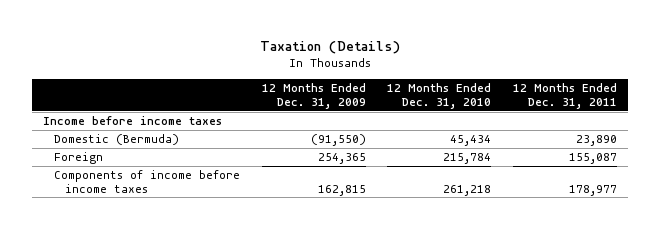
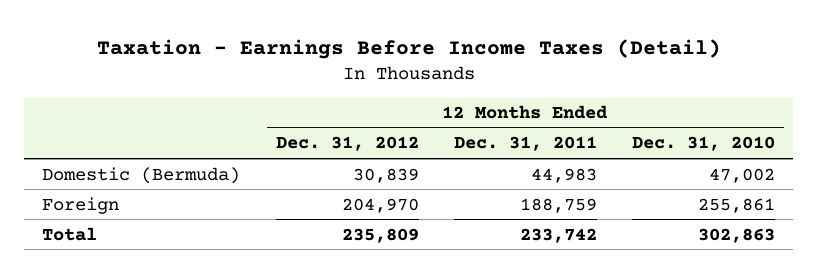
- Taxation (Details)
+ Taxation - Earnings Before Income Taxes (Detail)
- | 12 Months Ended Dec. 31, 2009 | 12 Months Ended Dec. 31, 2010 | 12 Months Ended Dec. 31, 2011
+ | 12 Months Ended Dec. 31, 2012 | 12 Months Ended Dec. 31, 2011 | 12 Months Ended Dec. 31, 2010
- Income before income taxes
- Domestic (Bermuda) | (91,550) | 45,434 | 23,890
- Foreign | 254,365 | 215,784 | 155,087
- Components of income before income taxes | 162,815 | 261,218 | 178,977
+ Domestic (Bermuda) | 30,839 | 44,983 | 47,002
+ Foreign | 204,970 | 188,759 | 255,861
+ Total | 235,809 | 233,742 | 302,863

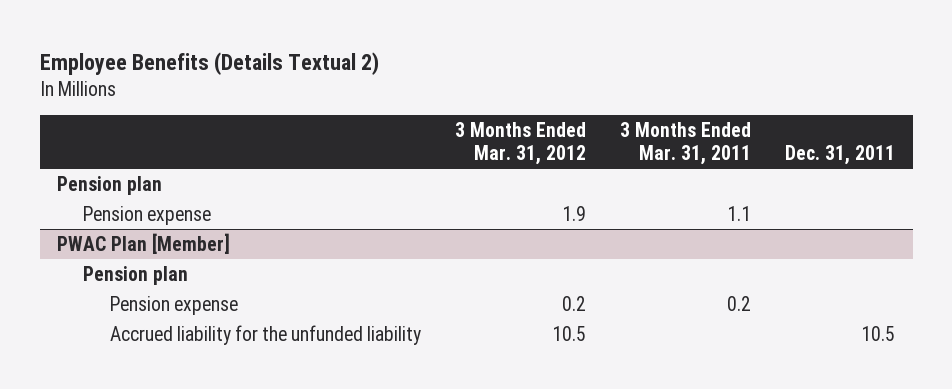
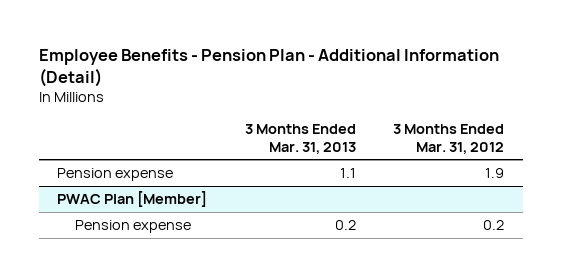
- Employee Benefits (Details Textual 2)
+ Employee Benefits - Pension Plan - Additional Information (Detail)
- | 3 Months Ended Mar. 31, 2012 | 3 Months Ended Mar. 31, 2011 | Dec. 31, 2011
+ | 3 Months Ended Mar. 31, 2013 | 3 Months Ended Mar. 31, 2012
- Pension plan
@ PWAC Plan [Member]
- Pension plan
- Accrued liability for the unfunded liability | 10.5 | | 10.5

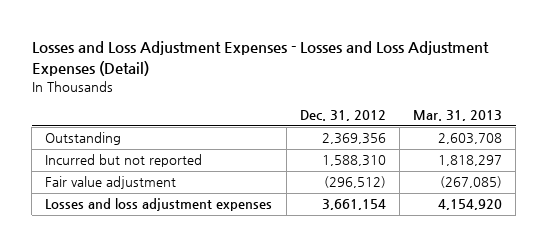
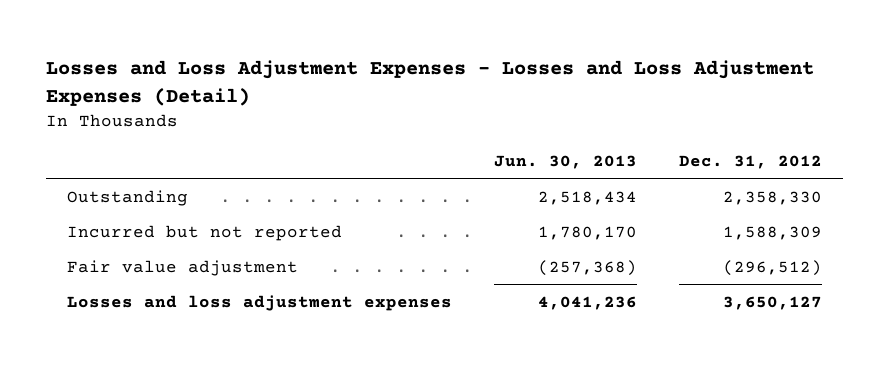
- | Dec. 31, 2012 | Mar. 31, 2013
+ | Jun. 30, 2013 | Dec. 31, 2012
- Outstanding | 2,369,356 | 2,603,708
- Incurred but not reported | 1,588,310 | 1,818,297
+ Outstanding | 2,518,434 | 2,358,330
+ Incurred but not reported | 1,780,170 | 1,588,309
- Losses and loss adjustment expenses | 3,661,154 | 4,154,920
+ Losses and loss adjustment expenses | 4,041,236 | 3,650,127

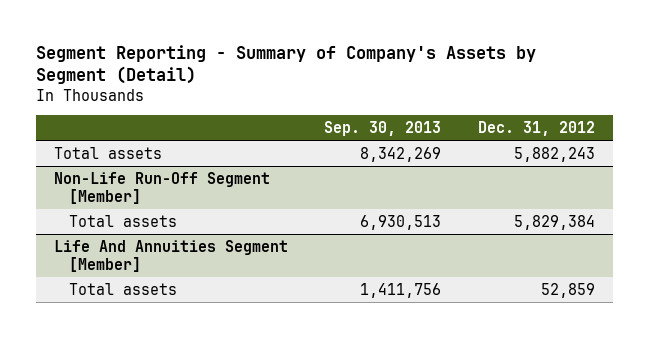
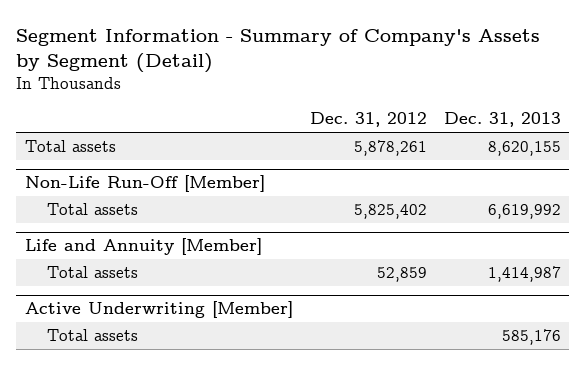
- Segment Reporting - Summary of Company's Assets by Segment (Detail)
+ Segment Information - Summary of Company's Assets by Segment (Detail)
- | Sep. 30, 2013 | Dec. 31, 2012
+ | Dec. 31, 2012 | Dec. 31, 2013
- Total assets | 8,342,269 | 5,882,243
- Non-Life Run-Off Segment [Member]
- Total assets | 6,930,513 | 5,829,384
- Life And Annuities Segment [Member]
+ Total assets | 5,878,261 | 8,620,155
+ Non-Life Run-Off [Member]
+ Total assets | 5,825,402 | 6,619,992
+ Life and Annuity [Member]
+ Active Underwriting [Member]
+ Total assets | | 585,176

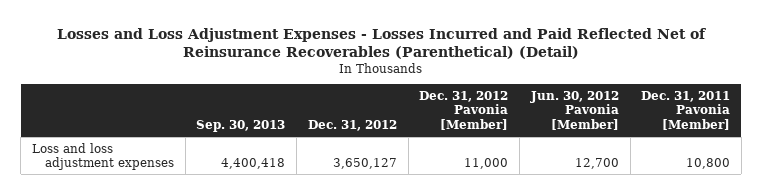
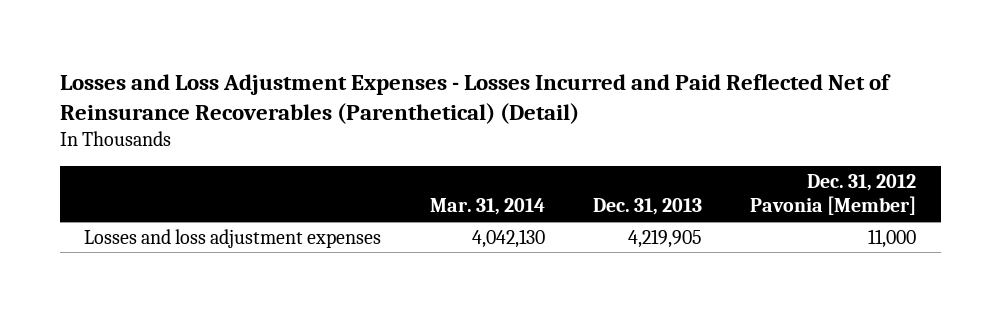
- | Sep. 30, 2013 | Dec. 31, 2012 | Dec. 31, 2012 Pavonia [Member] | Jun. 30, 2012 Pavonia [Member] | Dec. 31, 2011 Pavonia [Member]
+ | Mar. 31, 2014 | Dec. 31, 2013 | Dec. 31, 2012 Pavonia [Member]
- Loss and loss adjustment expenses | 4,400,418 | 3,650,127 | 11,000 | 12,700 | 10,800
+ Losses and loss adjustment expenses | 4,042,130 | 4,219,905 | 11,000

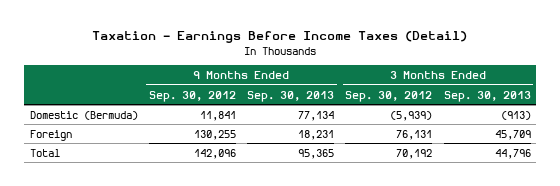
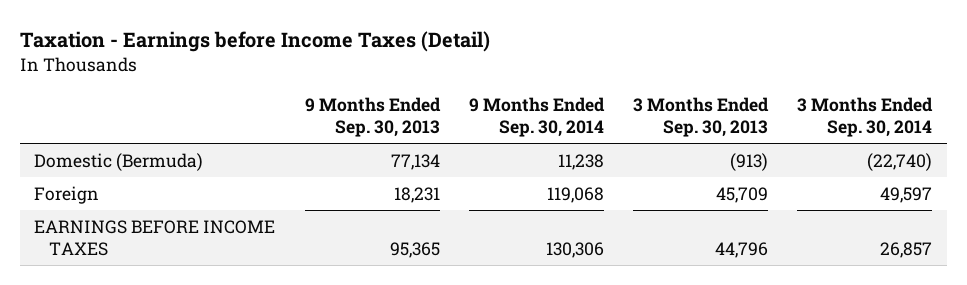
- Taxation - Earnings Before Income Taxes (Detail)
+ Taxation - Earnings before Income Taxes (Detail)
- | 9 Months Ended Sep. 30, 2012 | 9 Months Ended Sep. 30, 2013 | 3 Months Ended Sep. 30, 2012 | 3 Months Ended Sep. 30, 2013
+ | 9 Months Ended Sep. 30, 2013 | 9 Months Ended Sep. 30, 2014 | 3 Months Ended Sep. 30, 2013 | 3 Months Ended Sep. 30, 2014
- Total | 142,096 | 95,365 | 70,192 | 44,796
+ EARNINGS BEFORE INCOME TAXES | 95,365 | 130,306 | 44,796 | 26,857

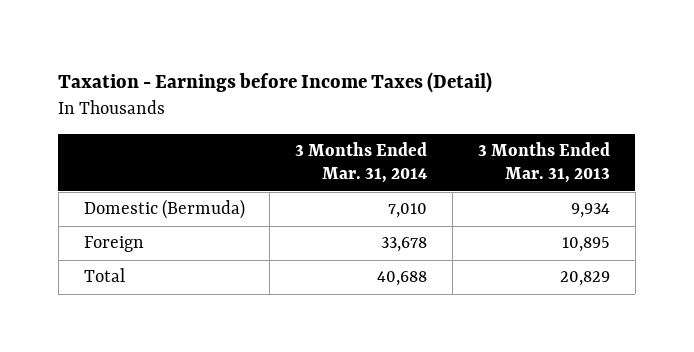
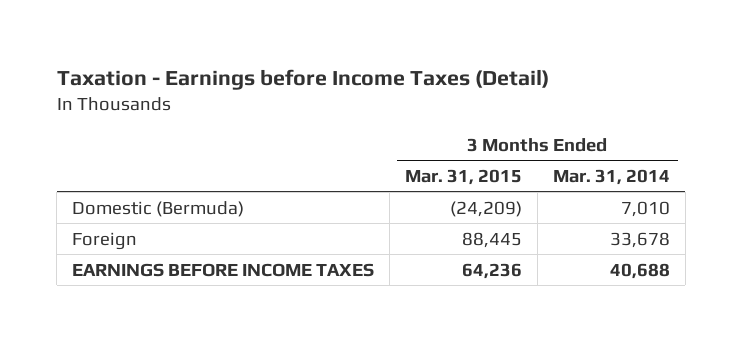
- | 3 Months Ended Mar. 31, 2014 | 3 Months Ended Mar. 31, 2013
+ | 3 Months Ended Mar. 31, 2015 | 3 Months Ended Mar. 31, 2014
- Total | 40,688 | 20,829
+ EARNINGS BEFORE INCOME TAXES | 64,236 | 40,688

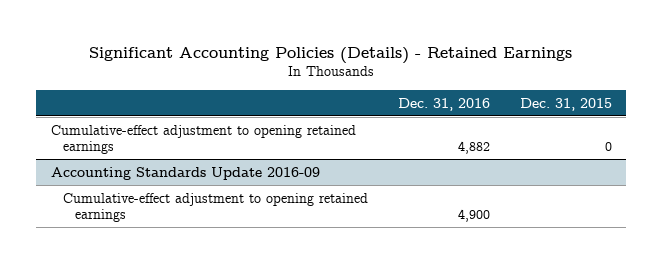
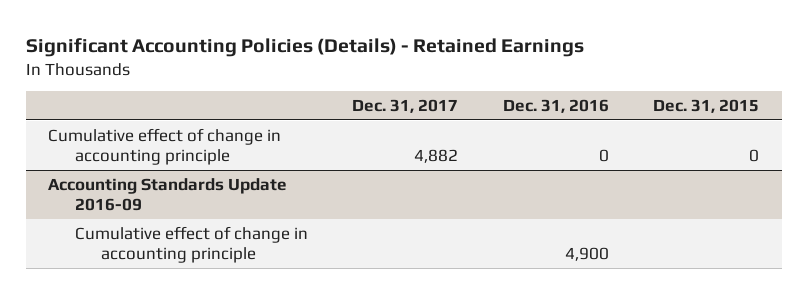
- | Dec. 31, 2016 | Dec. 31, 2015
+ | Dec. 31, 2017 | Dec. 31, 2016 | Dec. 31, 2015
- Cumulative-effect adjustment to opening retained earnings | 4,882 | 0
+ Cumulative effect of change in accounting principle | 4,882 | 0 | 0
@ Accounting Standards Update 2016-09
- Cumulative-effect adjustment to opening retained earnings | 4,900 |
+ Cumulative effect of change in accounting principle | | 4,900 |

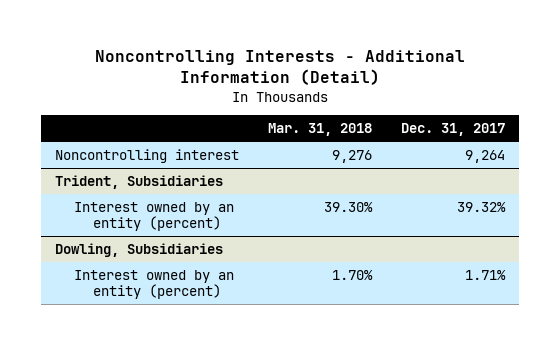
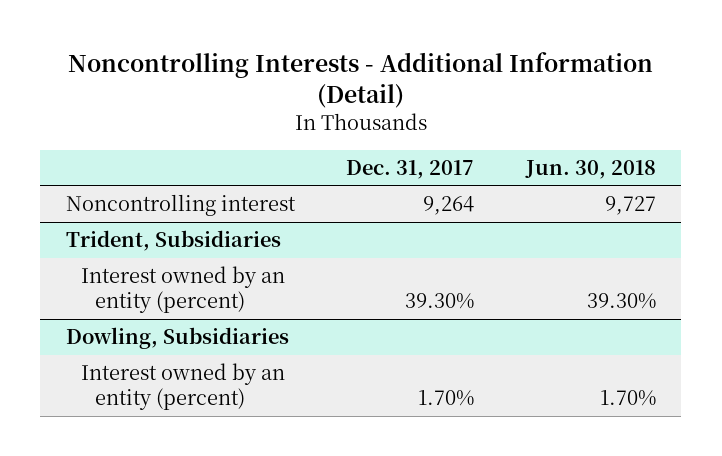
- | Mar. 31, 2018 | Dec. 31, 2017
+ | Dec. 31, 2017 | Jun. 30, 2018
@ Trident, Subsidiaries
- Interest owned by an entity (percent) | 39.30% | 39.32%
+ Interest owned by an entity (percent) | 39.30% | 39.30%
@ Dowling, Subsidiaries
- Interest owned by an entity (percent) | 1.70% | 1.71%
+ Interest owned by an entity (percent) | 1.70% | 1.70%

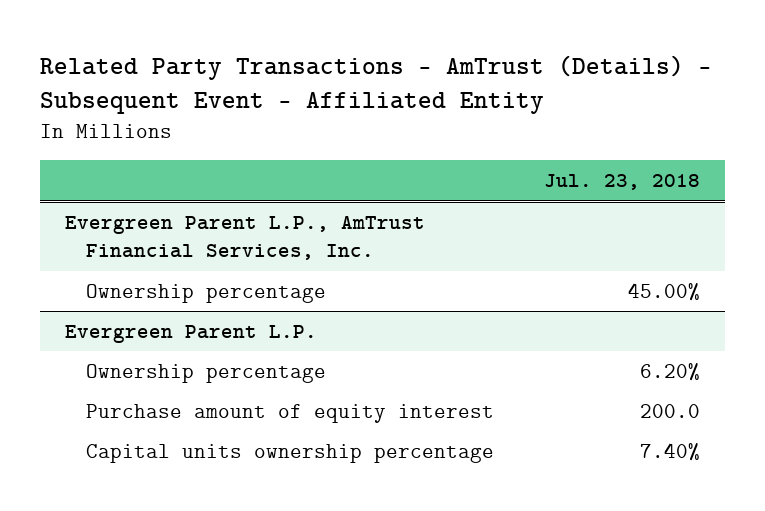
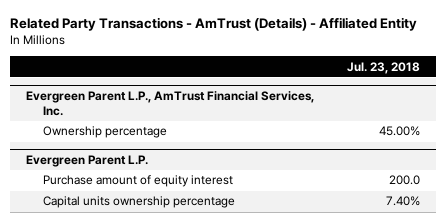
- Related Party Transactions - AmTrust (Details) - Subsequent Event - Affiliated Entity
+ Related Party Transactions - AmTrust (Details) - Affiliated Entity
@ Evergreen Parent L.P.
- Ownership percentage | 6.20%

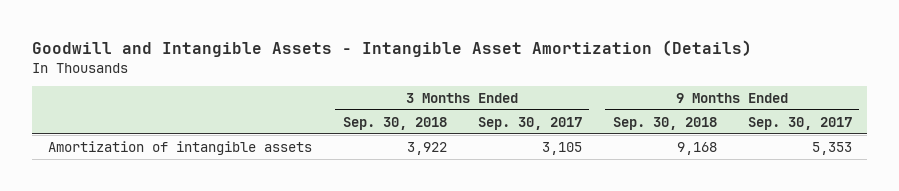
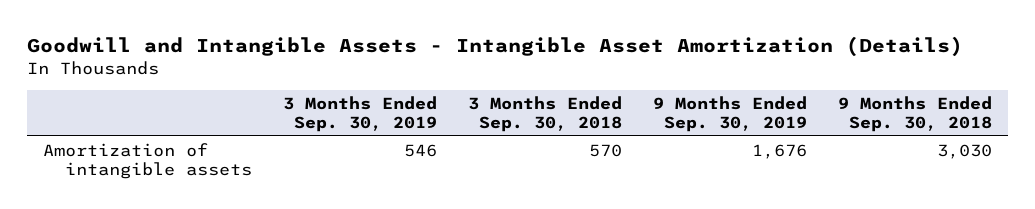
- | 3 Months Ended Sep. 30, 2018 | 3 Months Ended Sep. 30, 2017 | 9 Months Ended Sep. 30, 2018 | 9 Months Ended Sep. 30, 2017
+ | 3 Months Ended Sep. 30, 2019 | 3 Months Ended Sep. 30, 2018 | 9 Months Ended Sep. 30, 2019 | 9 Months Ended Sep. 30, 2018
- Amortization of intangible assets | 3,922 | 3,105 | 9,168 | 5,353
+ Amortization of intangible assets | 546 | 570 | 1,676 | 3,030

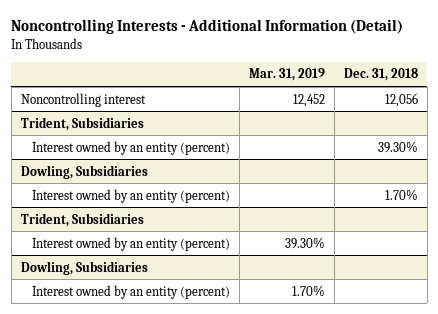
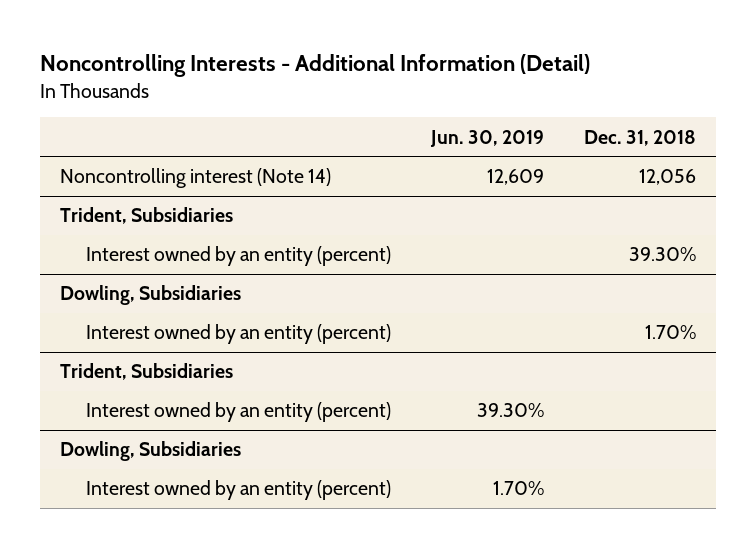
- | Mar. 31, 2019 | Dec. 31, 2018
+ | Jun. 30, 2019 | Dec. 31, 2018
- Noncontrolling interest | 12,452 | 12,056
+ Noncontrolling interest (Note 14) | 12,609 | 12,056

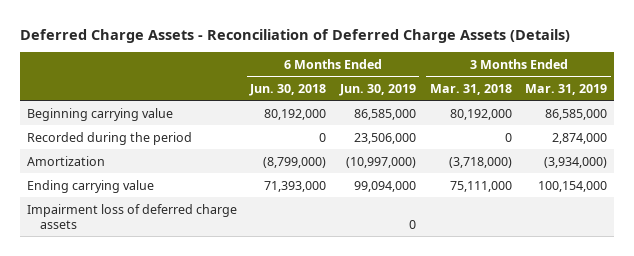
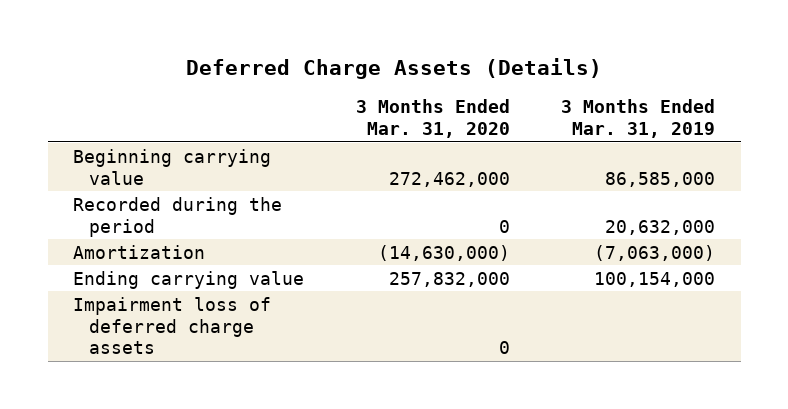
- Deferred Charge Assets - Reconciliation of Deferred Charge Assets (Details)
+ Deferred Charge Assets (Details)
- | 6 Months Ended Jun. 30, 2018 | 6 Months Ended Jun. 30, 2019 | 3 Months Ended Mar. 31, 2018 | 3 Months Ended Mar. 31, 2019
+ | 3 Months Ended Mar. 31, 2020 | 3 Months Ended Mar. 31, 2019
- Recorded during the period | 0 | 23,506,000 | 0 | 2,874,000
- Amortization | (8,799,000) | (10,997,000) | (3,718,000) | (3,934,000)
+ Recorded during the period | 0 | 20,632,000
+ Amortization | (14,630,000) | (7,063,000)

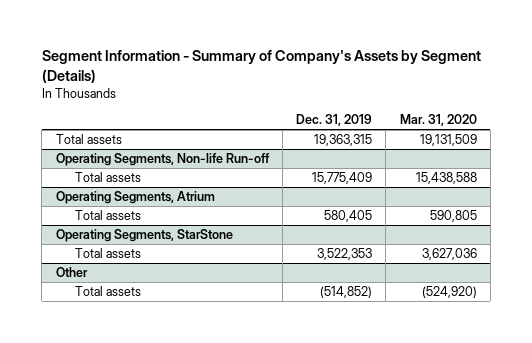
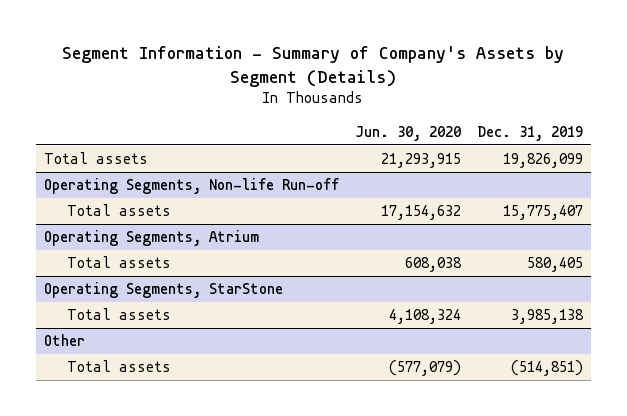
- | Dec. 31, 2019 | Mar. 31, 2020
+ | Jun. 30, 2020 | Dec. 31, 2019
- Total assets | 19,363,315 | 19,131,509
+ Total assets | 21,293,915 | 19,826,099
@ Operating Segments, Non-life Run-off
- Total assets | 15,775,409 | 15,438,588
+ Total assets | 17,154,632 | 15,775,407
@ Operating Segments, StarStone
- Total assets | 3,522,353 | 3,627,036
+ Total assets | 4,108,324 | 3,985,138
@ Other
- Total assets | (514,852) | (524,920)
+ Total assets | (577,079) | (514,851)

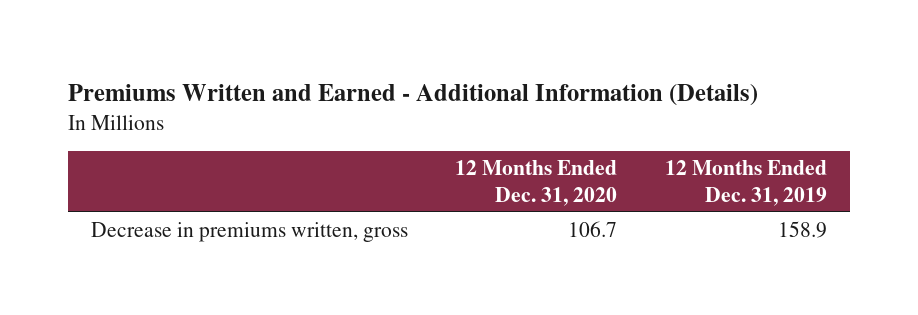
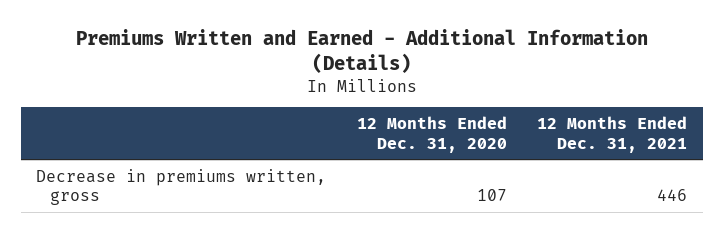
- | 12 Months Ended Dec. 31, 2020 | 12 Months Ended Dec. 31, 2019
+ | 12 Months Ended Dec. 31, 2020 | 12 Months Ended Dec. 31, 2021
- Decrease in premiums written, gross | 106.7 | 158.9
+ Decrease in premiums written, gross | 107 | 446

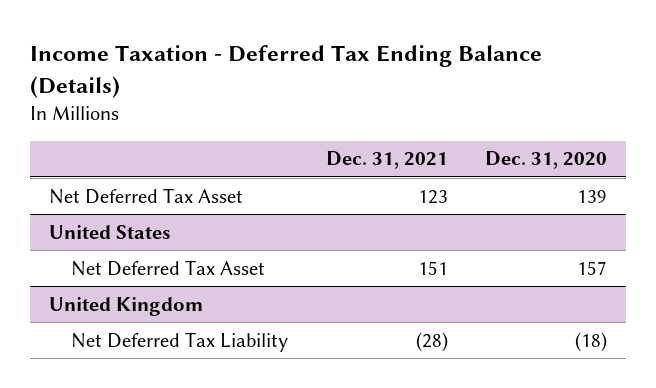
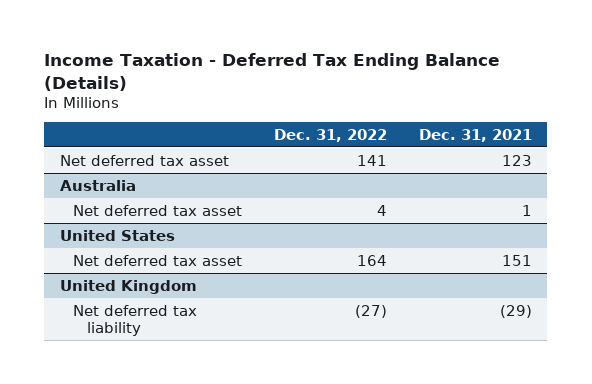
- | Dec. 31, 2021 | Dec. 31, 2020
+ | Dec. 31, 2022 | Dec. 31, 2021
- Net Deferred Tax Asset | 123 | 139
+ Net deferred tax asset | 141 | 123
+ Australia
+ Net deferred tax asset | 4 | 1
@ United States
- Net Deferred Tax Asset | 151 | 157
+ Net deferred tax asset | 164 | 151
@ United Kingdom
- Net Deferred Tax Liability | (28) | (18)
+ Net deferred tax liability | (27) | (29)

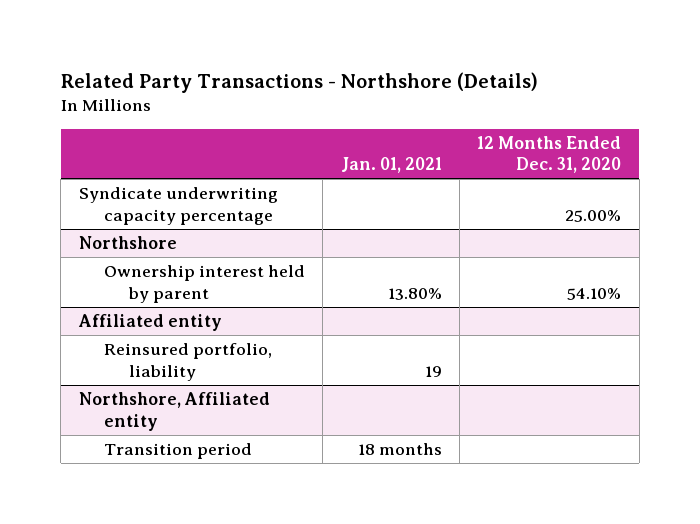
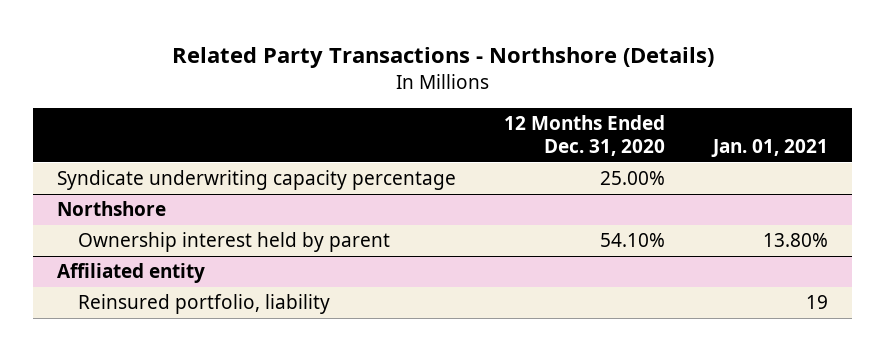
- | Jan. 01, 2021 | 12 Months Ended Dec. 31, 2020
+ | 12 Months Ended Dec. 31, 2020 | Jan. 01, 2021
- Northshore, Affiliated entity
- Transition period | 18 months |

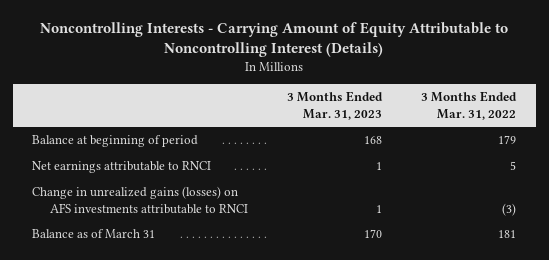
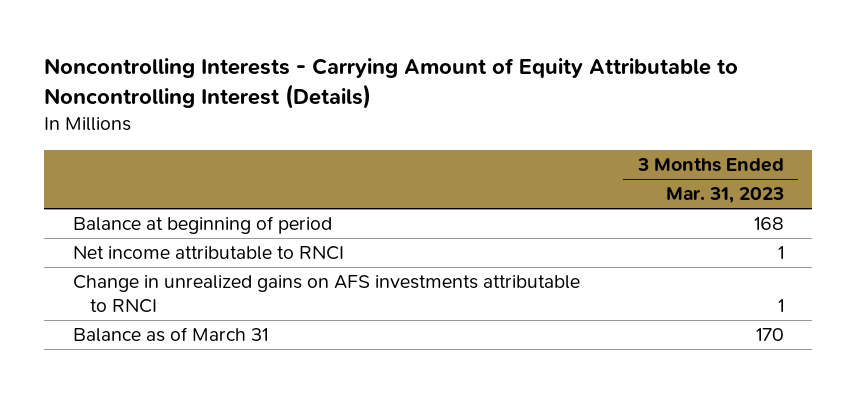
- | 3 Months Ended Mar. 31, 2023 | 3 Months Ended Mar. 31, 2022
+ | 3 Months Ended Mar. 31, 2023
- Net earnings attributable to RNCI | 1 | 5
- Change in unrealized gains (losses) on AFS investments attributable to RNCI | 1 | (3)
+ Net income attributable to RNCI | 1
+ Change in unrealized gains on AFS investments attributable to RNCI | 1

